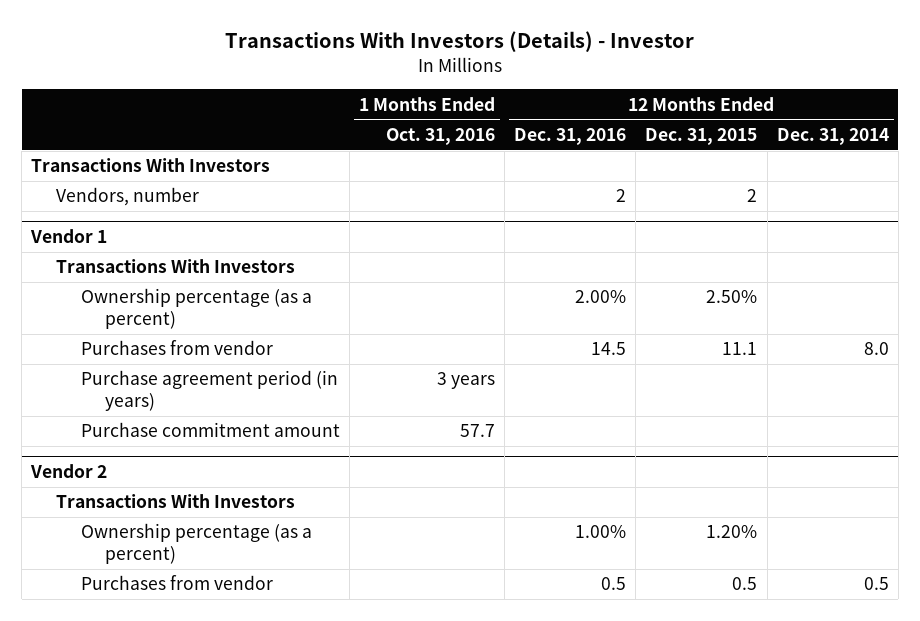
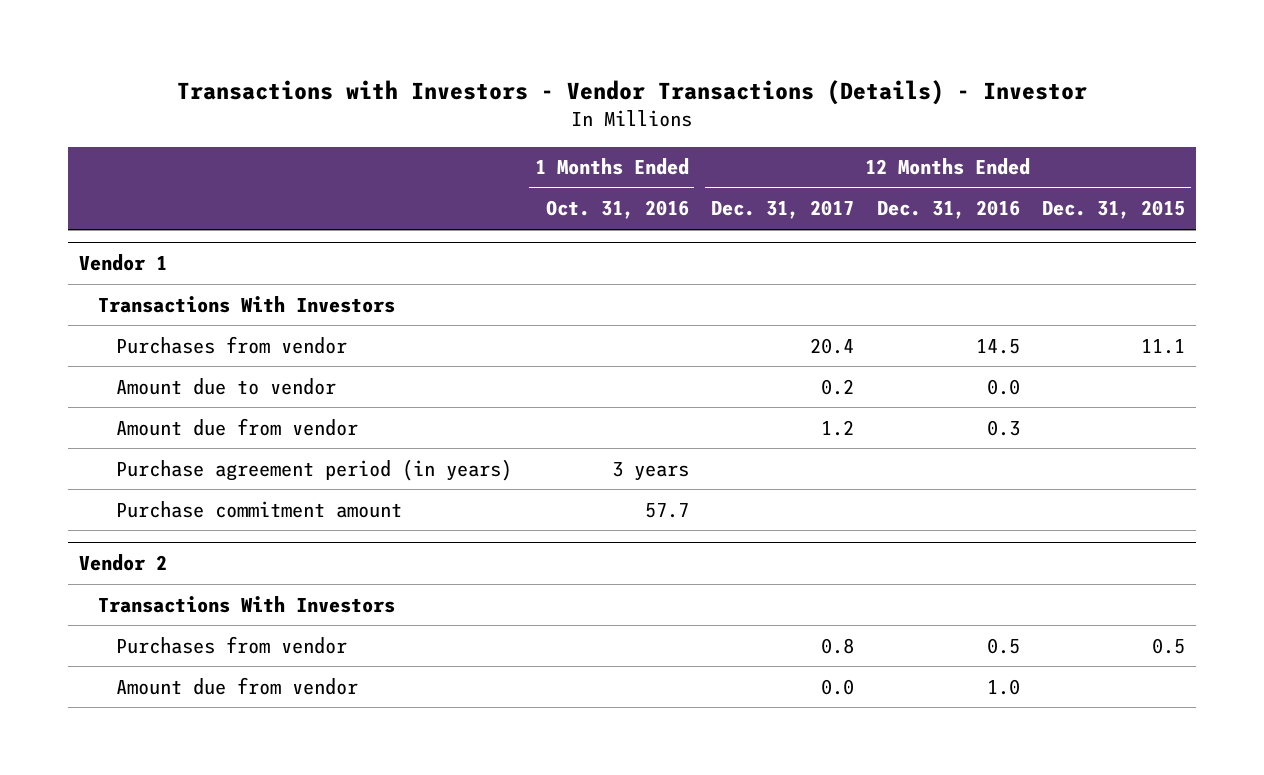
- Transactions With Investors (Details) - Investor
+ Transactions with Investors - Vendor Transactions (Details) - Investor
- | 1 Months Ended Oct. 31, 2016 | 12 Months Ended Dec. 31, 2016 | 12 Months Ended Dec. 31, 2015 | 12 Months Ended Dec. 31, 2014
+ | 1 Months Ended Oct. 31, 2016 | 12 Months Ended Dec. 31, 2017 | 12 Months Ended Dec. 31, 2016 | 12 Months Ended Dec. 31, 2015
- Transactions With Investors
- Vendors, number | | 2 | 2 |
@ Vendor 1
- Ownership percentage (as a percent) | | 2.00% | 2.50% |
+ Amount due to vendor | | 0.2 | 0.0 |
+ Amount due from vendor | | 1.2 | 0.3 |
@ Vendor 2
- Ownership percentage (as a percent) | | 1.00% | 1.20% |
+ Amount due from vendor | | 0.0 | 1.0 |

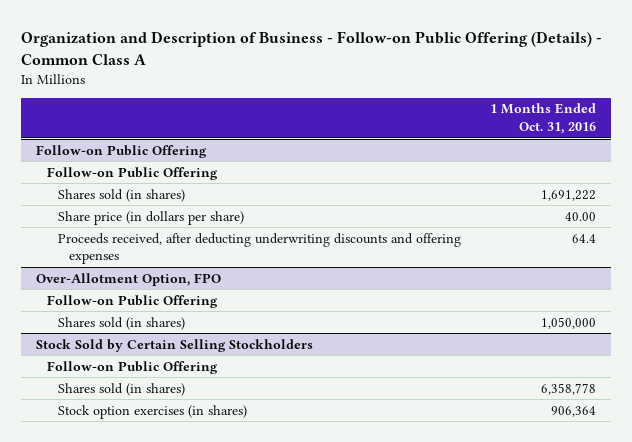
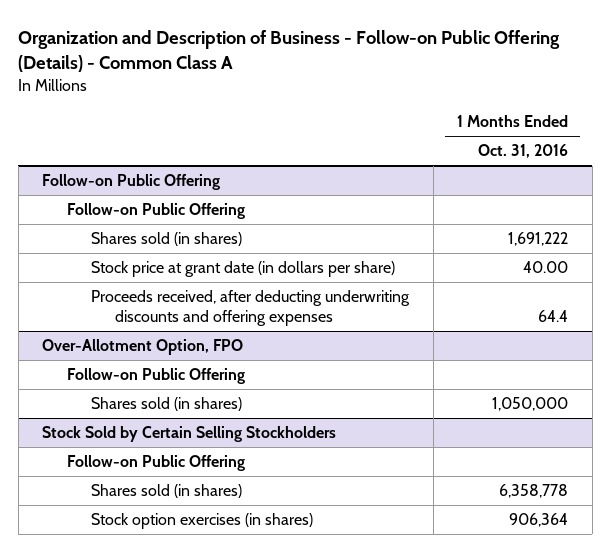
@ Follow-on Public Offering
- Share price (in dollars per share) | 40.00
+ Stock price at grant date (in dollars per share) | 40.00

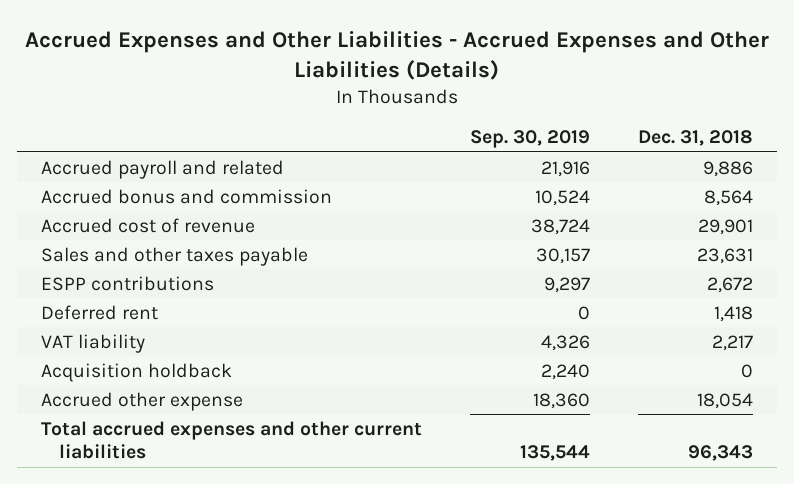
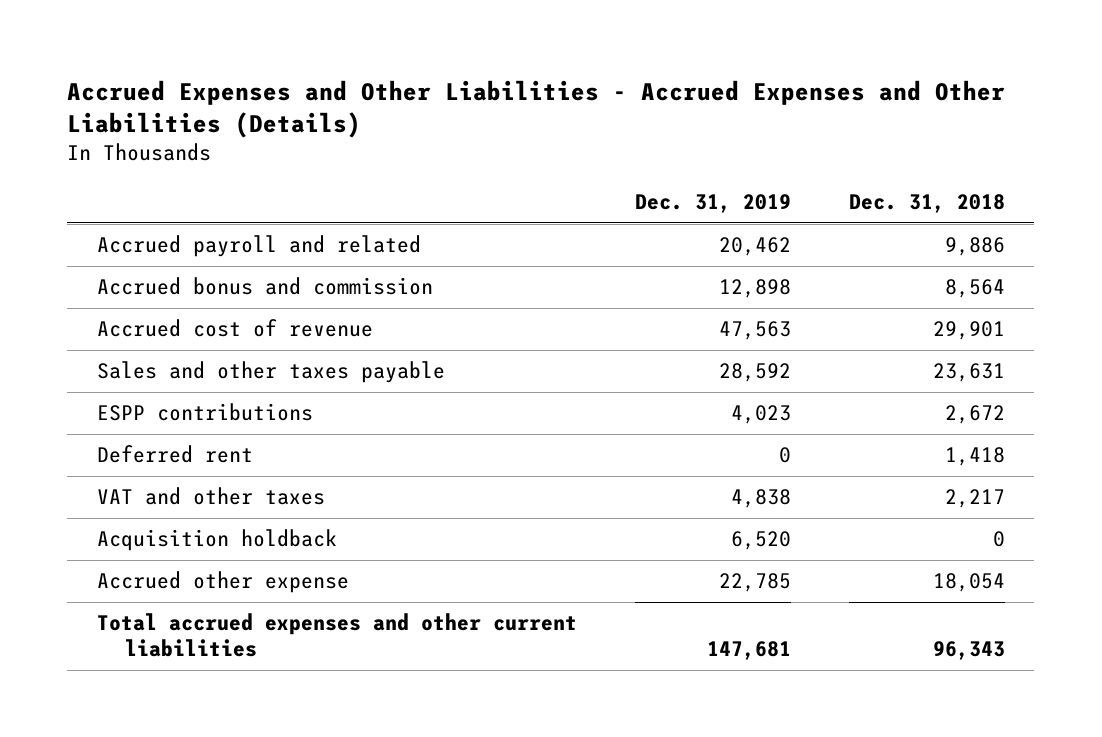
- | Sep. 30, 2019 | Dec. 31, 2018
+ | Dec. 31, 2019 | Dec. 31, 2018
- VAT liability | 4,326 | 2,217
+ VAT and other taxes | 4,838 | 2,217

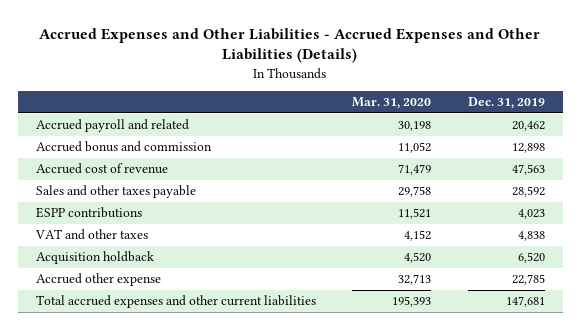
- | Dec. 31, 2019 | Dec. 31, 2018
+ | Mar. 31, 2020 | Dec. 31, 2019
- Deferred rent | 0 | 1,418

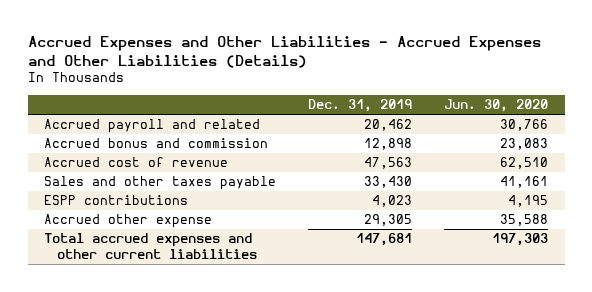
- | Mar. 31, 2020 | Dec. 31, 2019
+ | Dec. 31, 2019 | Jun. 30, 2020
- Sales and other taxes payable | 29,758 | 28,592
+ Sales and other taxes payable | 33,430 | 41,161
- VAT and other taxes | 4,152 | 4,838
- Acquisition holdback | 4,520 | 6,520
- Accrued other expense | 32,713 | 22,785
+ Accrued other expense | 29,305 | 35,588

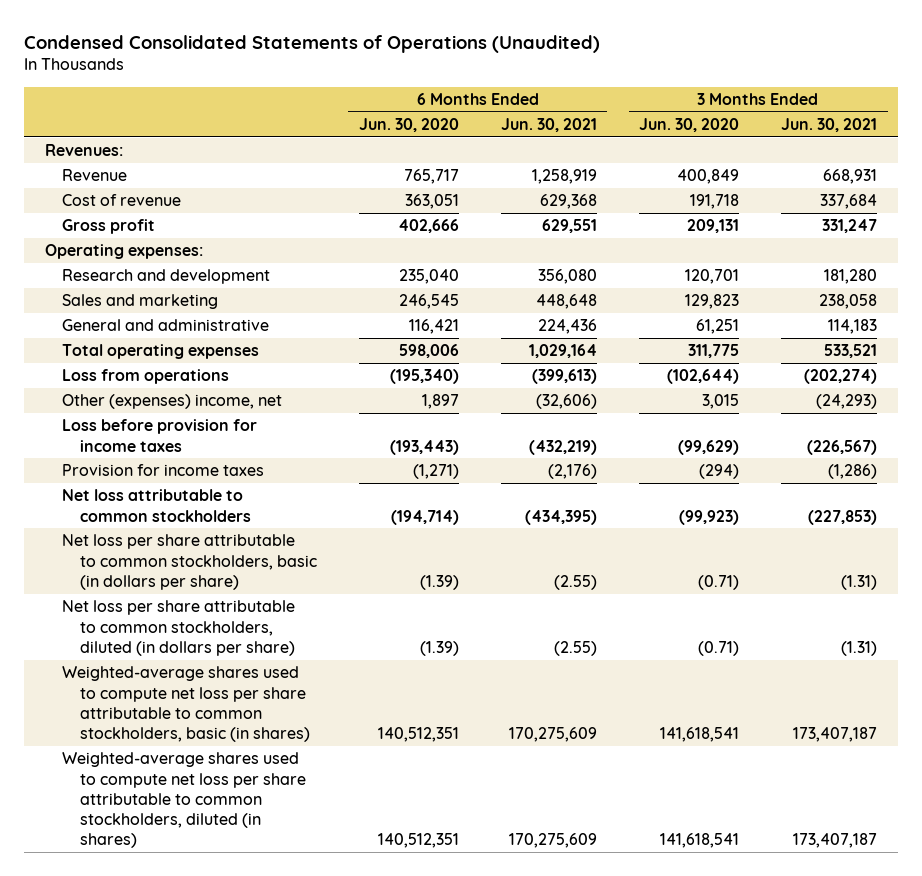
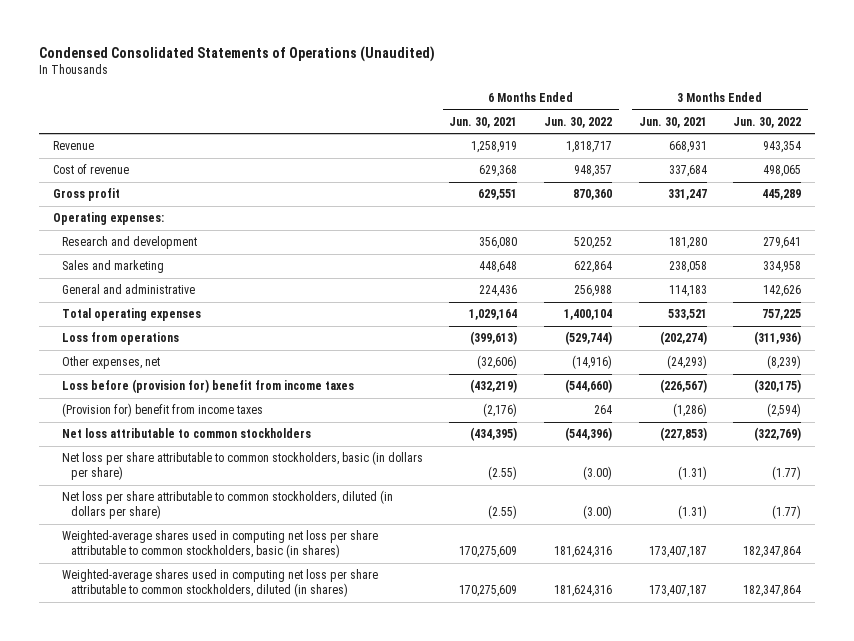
- | 6 Months Ended Jun. 30, 2020 | 6 Months Ended Jun. 30, 2021 | 3 Months Ended Jun. 30, 2020 | 3 Months Ended Jun. 30, 2021
+ | 6 Months Ended Jun. 30, 2021 | 6 Months Ended Jun. 30, 2022 | 3 Months Ended Jun. 30, 2021 | 3 Months Ended Jun. 30, 2022
- Revenues:
- Other (expenses) income, net | 1,897 | (32,606) | 3,015 | (24,293)
- Loss before provision for income taxes | (193,443) | (432,219) | (99,629) | (226,567)
- Provision for income taxes | (1,271) | (2,176) | (294) | (1,286)
+ Other expenses, net | (32,606) | (14,916) | (24,293) | (8,239)
+ Loss before (provision for) benefit from income taxes | (432,219) | (544,660) | (226,567) | (320,175)
+ (Provision for) benefit from income taxes | (2,176) | 264 | (1,286) | (2,594)
- Weighted-average shares used to compute net loss per share attributable to common stockholders, basic (in shares) | 140,512,351 | 170,275,609 | 141,618,541 | 173,407,187
- Weighted-average shares used to compute net loss per share attributable to common stockholders, diluted (in shares) | 140,512,351 | 170,275,609 | 141,618,541 | 173,407,187
+ Weighted-average shares used in computing net loss per share attributable to common stockholders, basic (in shares) | 170,275,609 | 181,624,316 | 173,407,187 | 182,347,864
+ Weighted-average shares used in computing net loss per share attributable to common stockholders, diluted (in shares) | 170,275,609 | 181,624,316 | 173,407,187 | 182,347,864

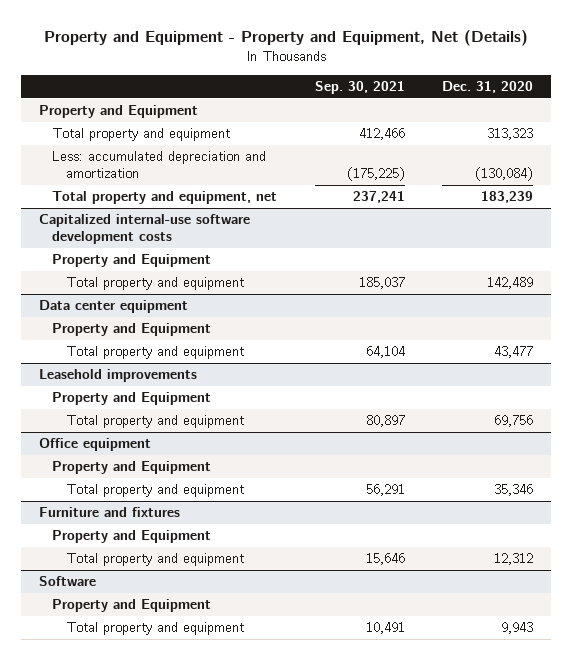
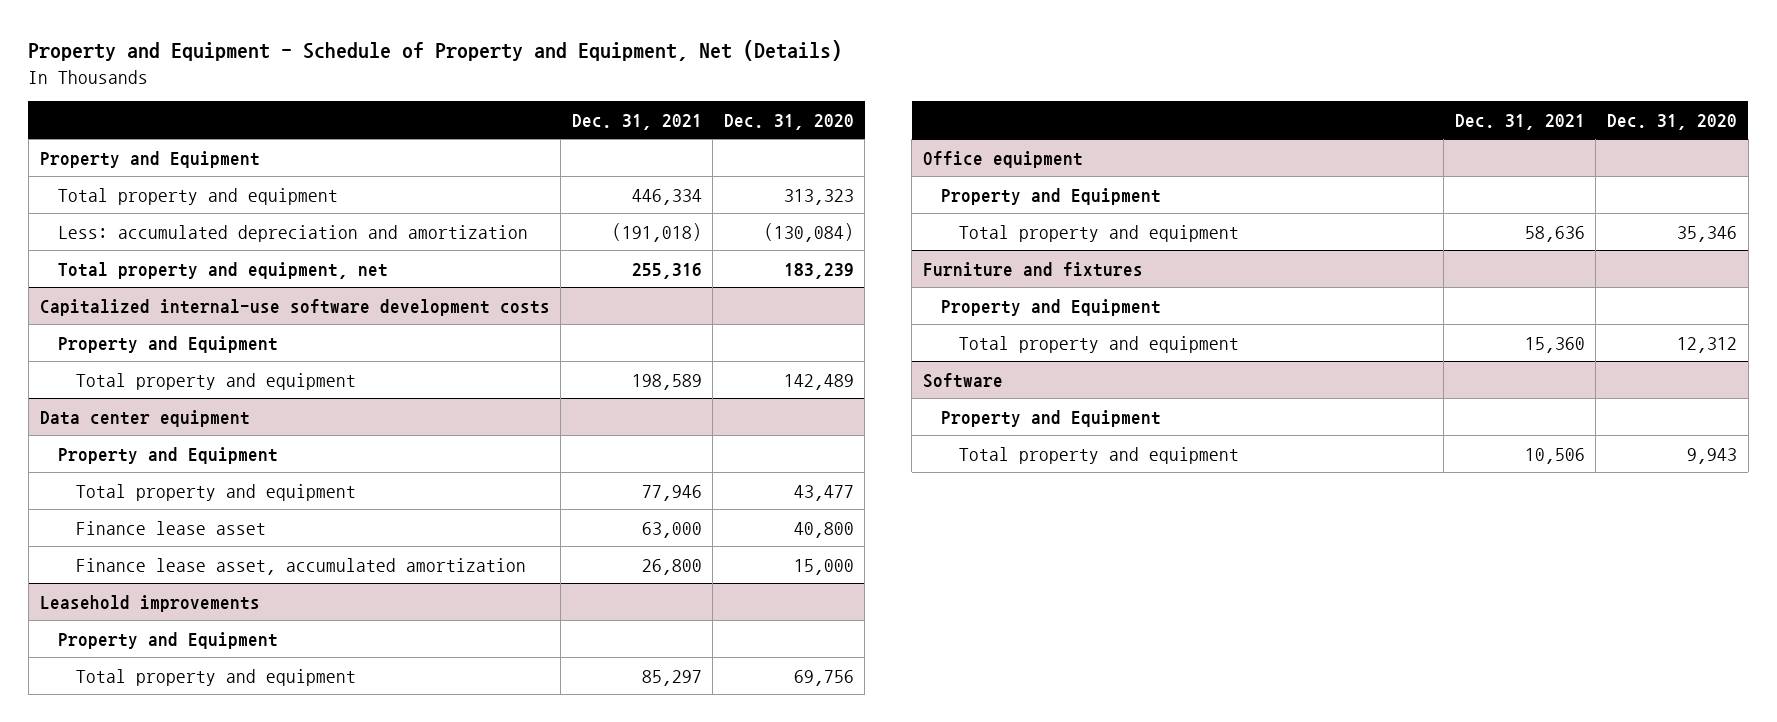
- Property and Equipment - Property and Equipment, Net (Details)
+ Property and Equipment - Schedule of Property and Equipment, Net (Details)
- | Sep. 30, 2021 | Dec. 31, 2020
+ | Dec. 31, 2021 | Dec. 31, 2020
@ Data center equipment
+ Finance lease asset | 63,000 | 40,800
+ Finance lease asset, accumulated amortization | 26,800 | 15,000

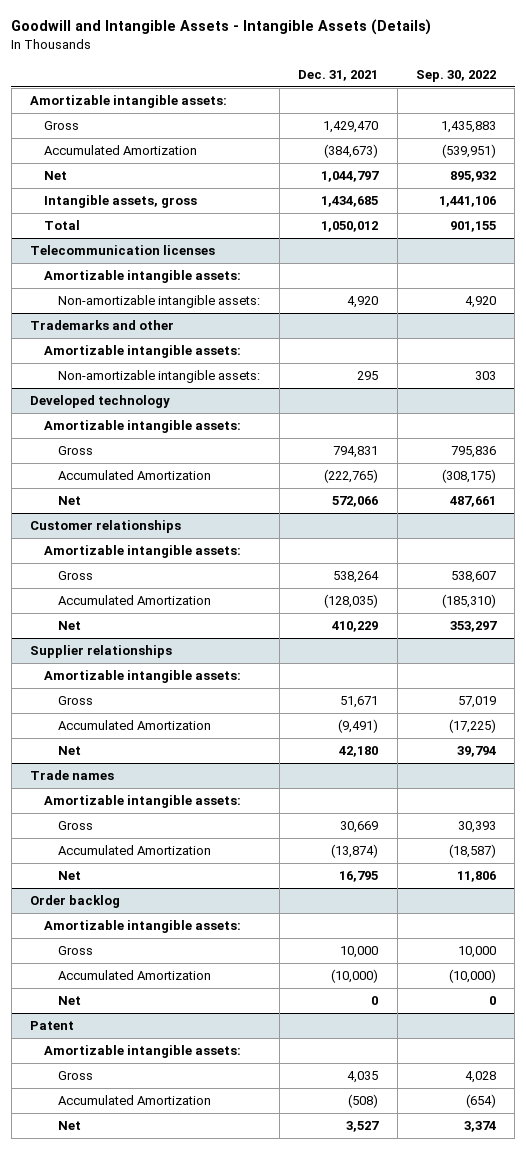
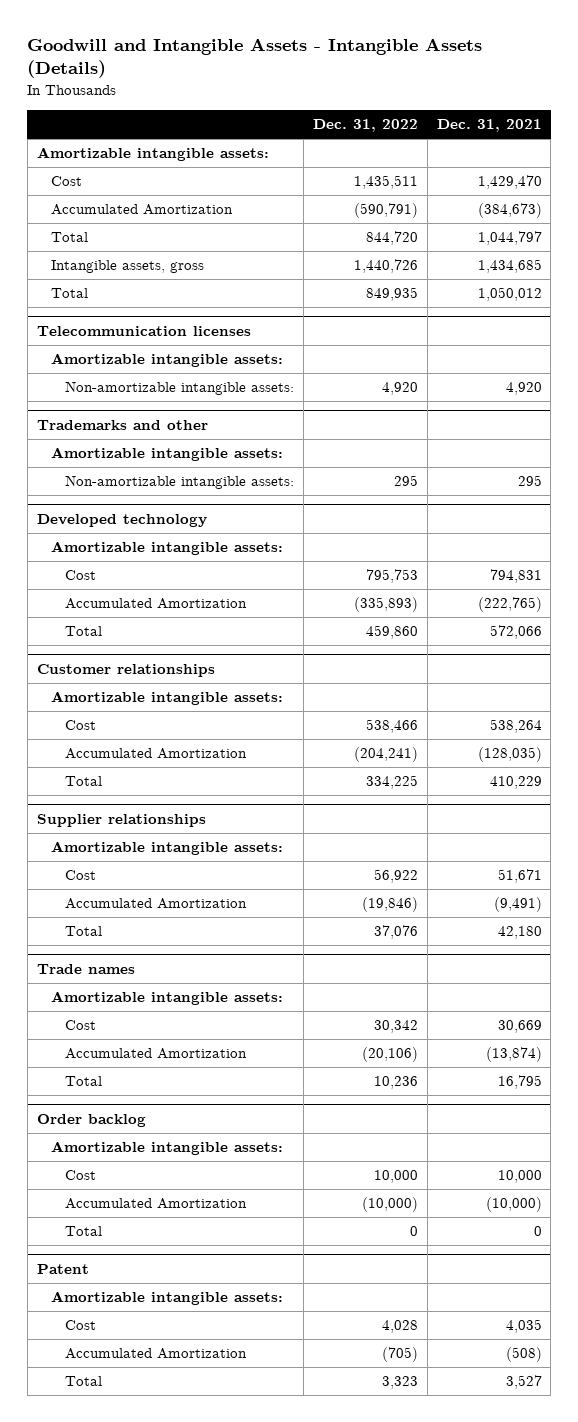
- | Dec. 31, 2021 | Sep. 30, 2022
+ | Dec. 31, 2022 | Dec. 31, 2021
- Gross | 1,429,470 | 1,435,883
+ Cost | 1,435,511 | 1,429,470
- Net | 1,044,797 | 895,932
+ Total | 844,720 | 1,044,797
@ Developed technology
- Gross | 794,831 | 795,836
+ Cost | 795,753 | 794,831
- Net | 572,066 | 487,661
+ Total | 459,860 | 572,066
@ Customer relationships
- Gross | 538,264 | 538,607
+ Cost | 538,466 | 538,264
- Net | 410,229 | 353,297
+ Total | 334,225 | 410,229
@ Supplier relationships
- Gross | 51,671 | 57,019
+ Cost | 56,922 | 51,671
- Net | 42,180 | 39,794
+ Total | 37,076 | 42,180
@ Trade names
- Gross | 30,669 | 30,393
+ Cost | 30,342 | 30,669
- Net | 16,795 | 11,806
+ Total | 10,236 | 16,795
@ Order backlog
- Gross | 10,000 | 10,000
+ Cost | 10,000 | 10,000
- Net | 0 | 0
+ Total | 0 | 0
@ Patent
- Gross | 4,035 | 4,028
+ Cost | 4,028 | 4,035
- Net | 3,527 | 3,374
+ Total | 3,323 | 3,527

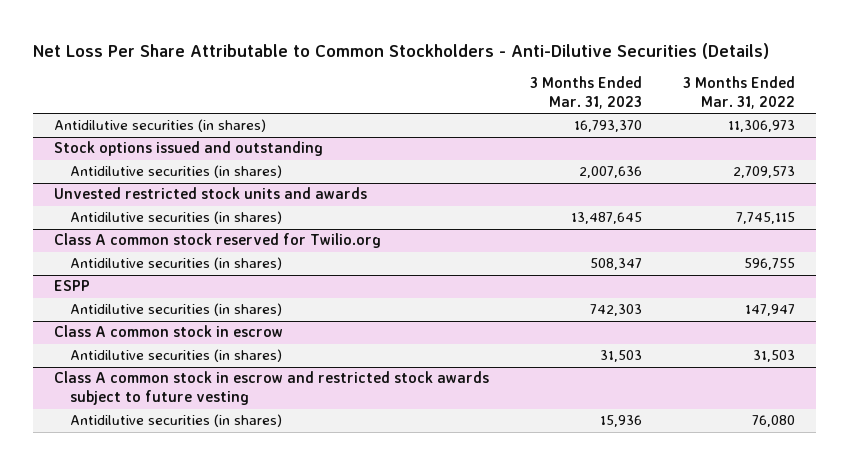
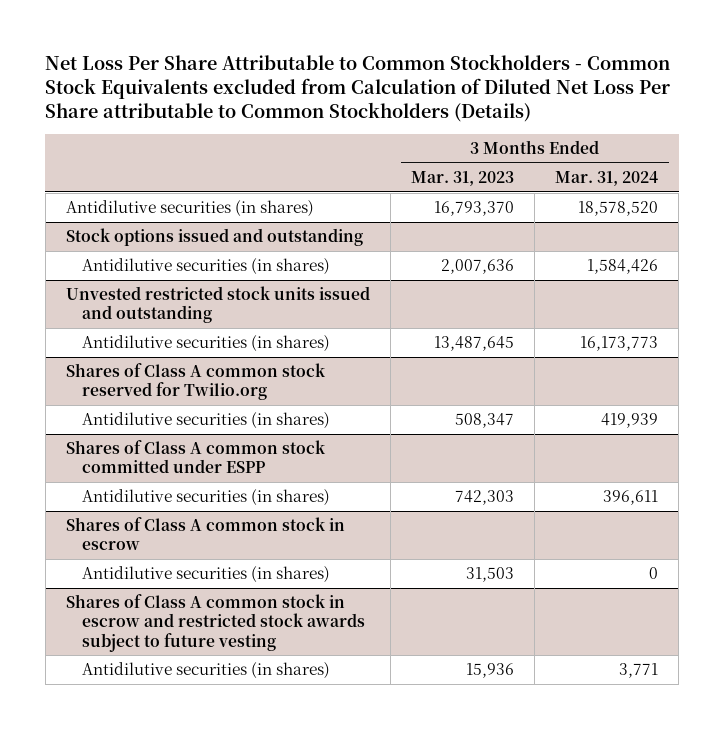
- Net Loss Per Share Attributable to Common Stockholders - Anti-Dilutive Securities (Details)
+ Net Loss Per Share Attributable to Common Stockholders - Common Stock Equivalents excluded from Calculation of Diluted Net Loss Per Share attributable to Common Stockholders (Details)
- | 3 Months Ended Mar. 31, 2023 | 3 Months Ended Mar. 31, 2022
+ | 3 Months Ended Mar. 31, 2023 | 3 Months Ended Mar. 31, 2024
- Unvested restricted stock units and awards
+ Unvested restricted stock units issued and outstanding
- Class A common stock reserved for Twilio.org
+ Shares of Class A common stock reserved for Twilio.org
- ESPP
+ Shares of Class A common stock committed under ESPP
- Class A common stock in escrow
+ Shares of Class A common stock in escrow
- Class A common stock in escrow and restricted stock awards subject to future vesting
+ Shares of Class A common stock in escrow and restricted stock awards subject to future vesting

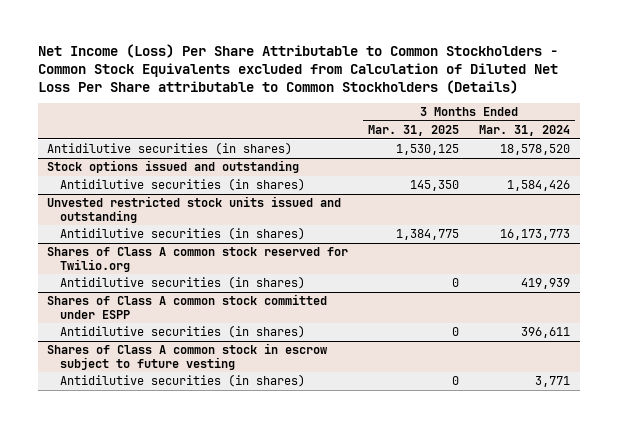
- Net Loss Per Share Attributable to Common Stockholders - Common Stock Equivalents excluded from Calculation of Diluted Net Loss Per Share attributable to Common Stockholders (Details)
+ Net Income (Loss) Per Share Attributable to Common Stockholders - Common Stock Equivalents excluded from Calculation of Diluted Net Loss Per Share attributable to Common Stockholders (Details)
- | 3 Months Ended Mar. 31, 2023 | 3 Months Ended Mar. 31, 2024
+ | 3 Months Ended Mar. 31, 2025 | 3 Months Ended Mar. 31, 2024
- Shares of Class A common stock in escrow
- Antidilutive securities (in shares) | 31,503 | 0
- Shares of Class A common stock in escrow and restricted stock awards subject to future vesting
+ Shares of Class A common stock in escrow subject to future vesting

